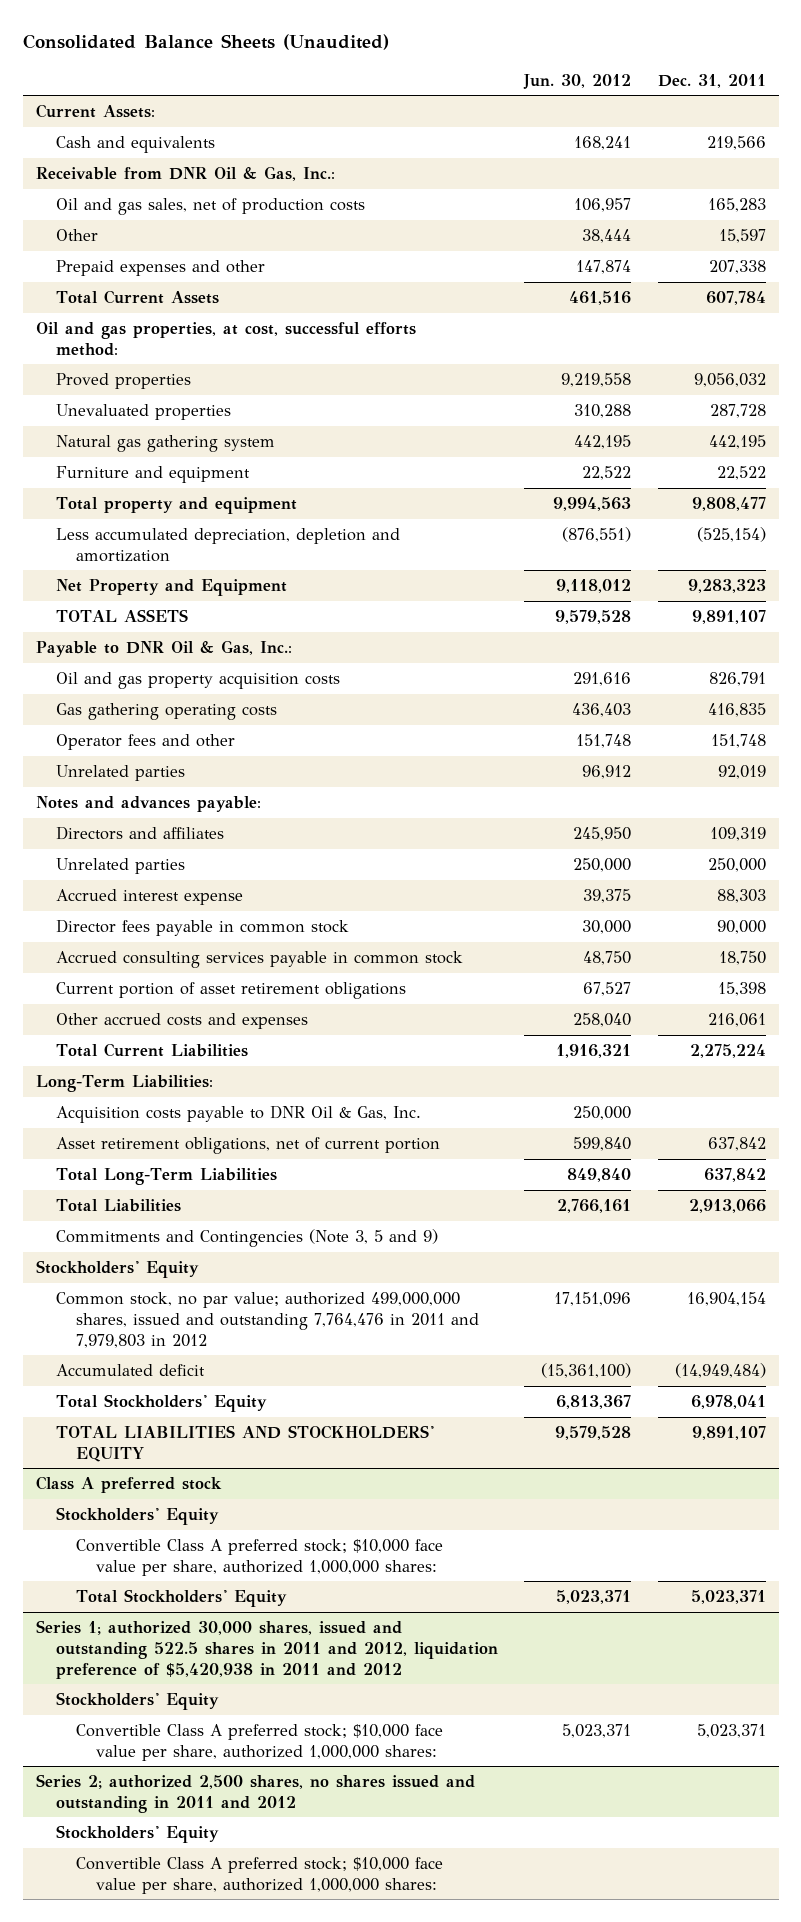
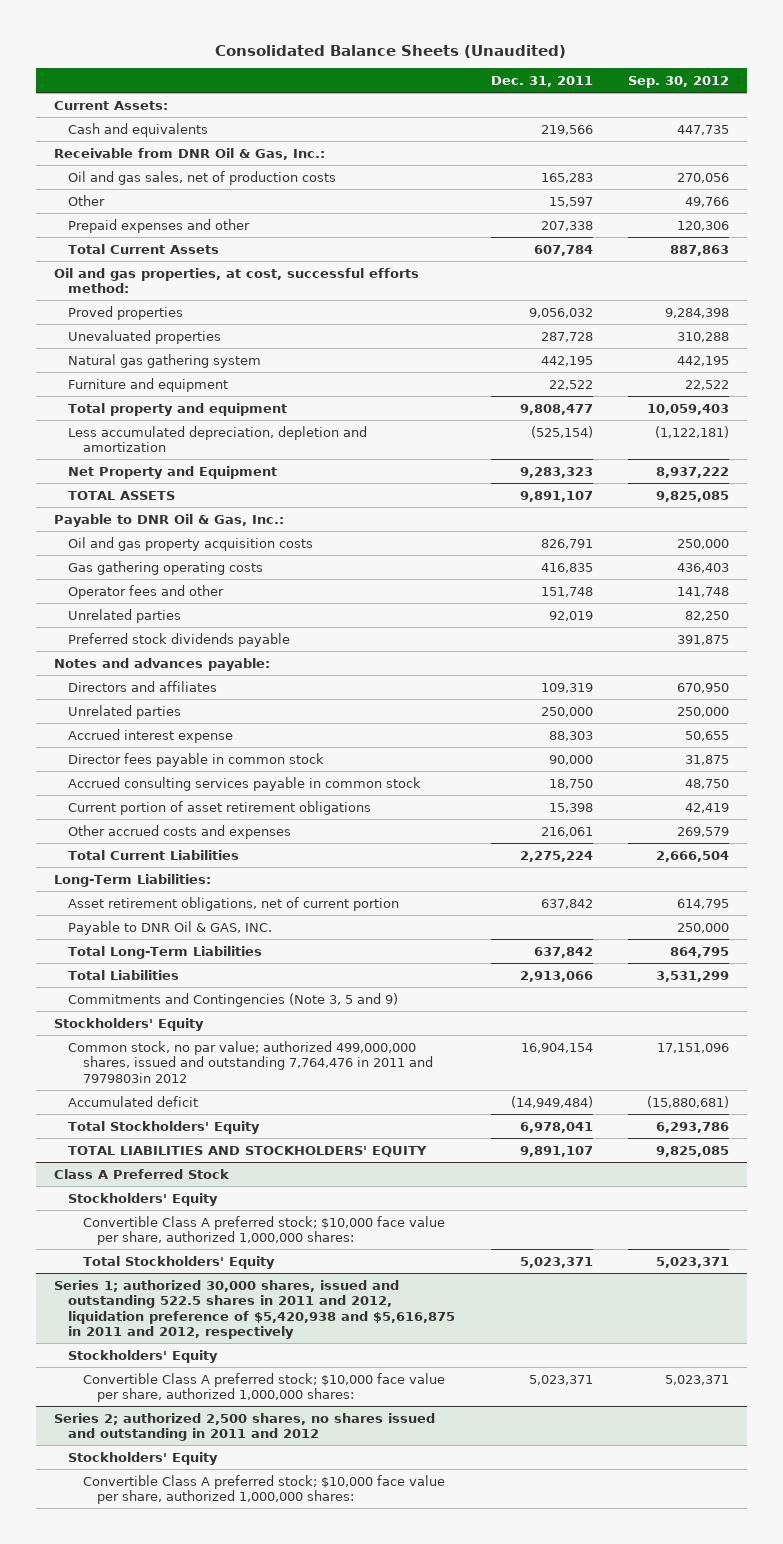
- | Jun. 30, 2012 | Dec. 31, 2011
+ | Dec. 31, 2011 | Sep. 30, 2012
+ Preferred stock dividends payable | | 391,875
- Acquisition costs payable to DNR Oil & Gas, Inc. | 250,000 |
+ Payable to DNR Oil & GAS, INC. | | 250,000
- Common stock, no par value; authorized 499,000,000 shares, issued and outstanding 7,764,476 in 2011 and 7,979,803 in 2012 | 17,151,096 | 16,904,154
+ Common stock, no par value; authorized 499,000,000 shares, issued and outstanding 7,764,476 in 2011 and 7979803in 2012 | 16,904,154 | 17,151,096
- Class A preferred stock
+ Class A Preferred Stock
- Series 1; authorized 30,000 shares, issued and outstanding 522.5 shares in 2011 and 2012, liquidation preference of $5,420,938 in 2011 and 2012
+ Series 1; authorized 30,000 shares, issued and outstanding 522.5 shares in 2011 and 2012, liquidation preference of $5,420,938 and $5,616,875 in 2011 and 2012, respectively

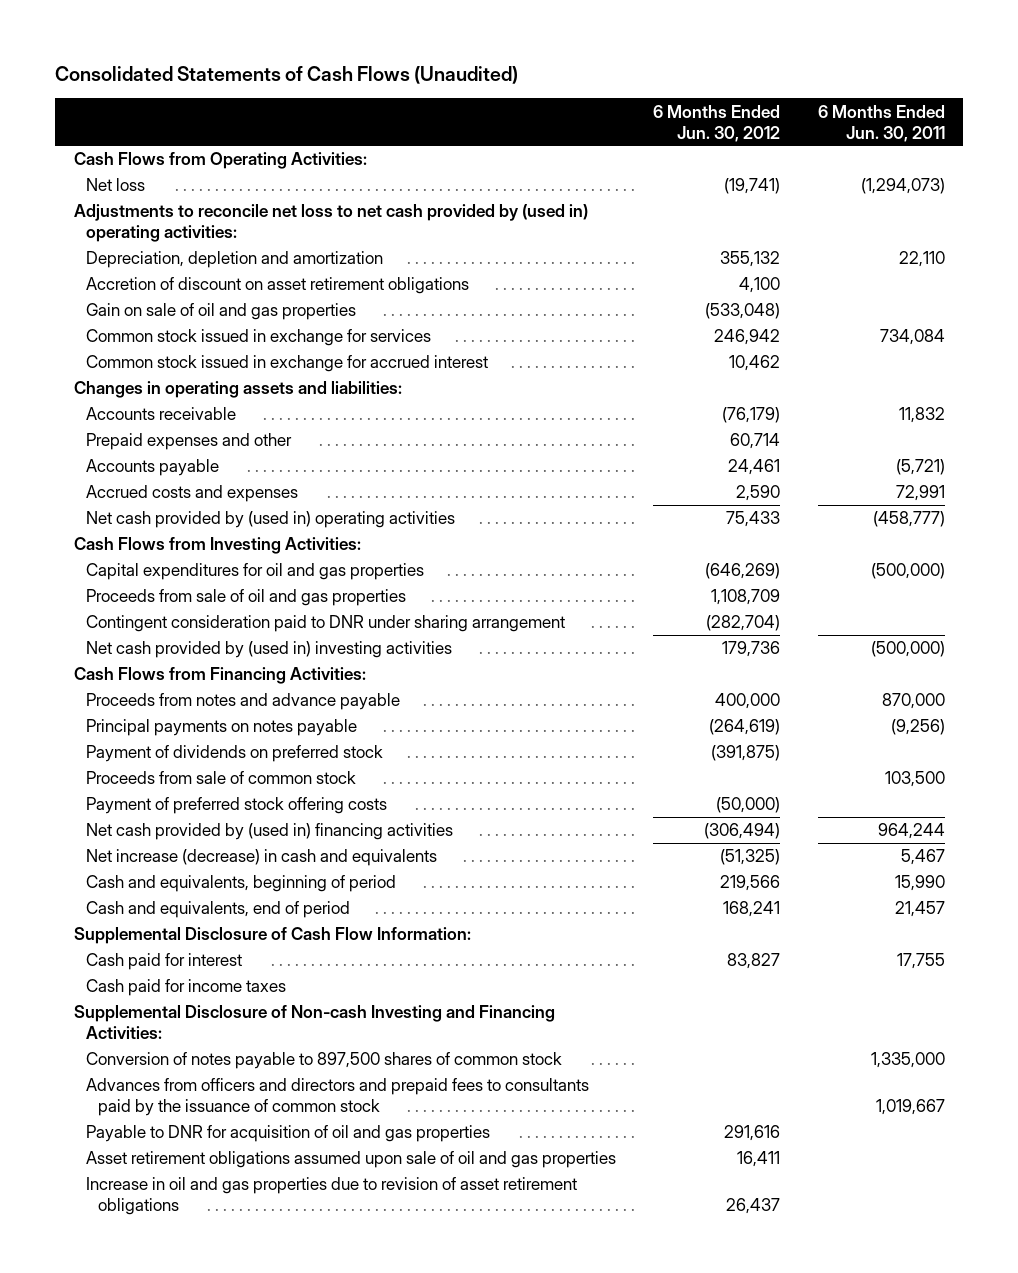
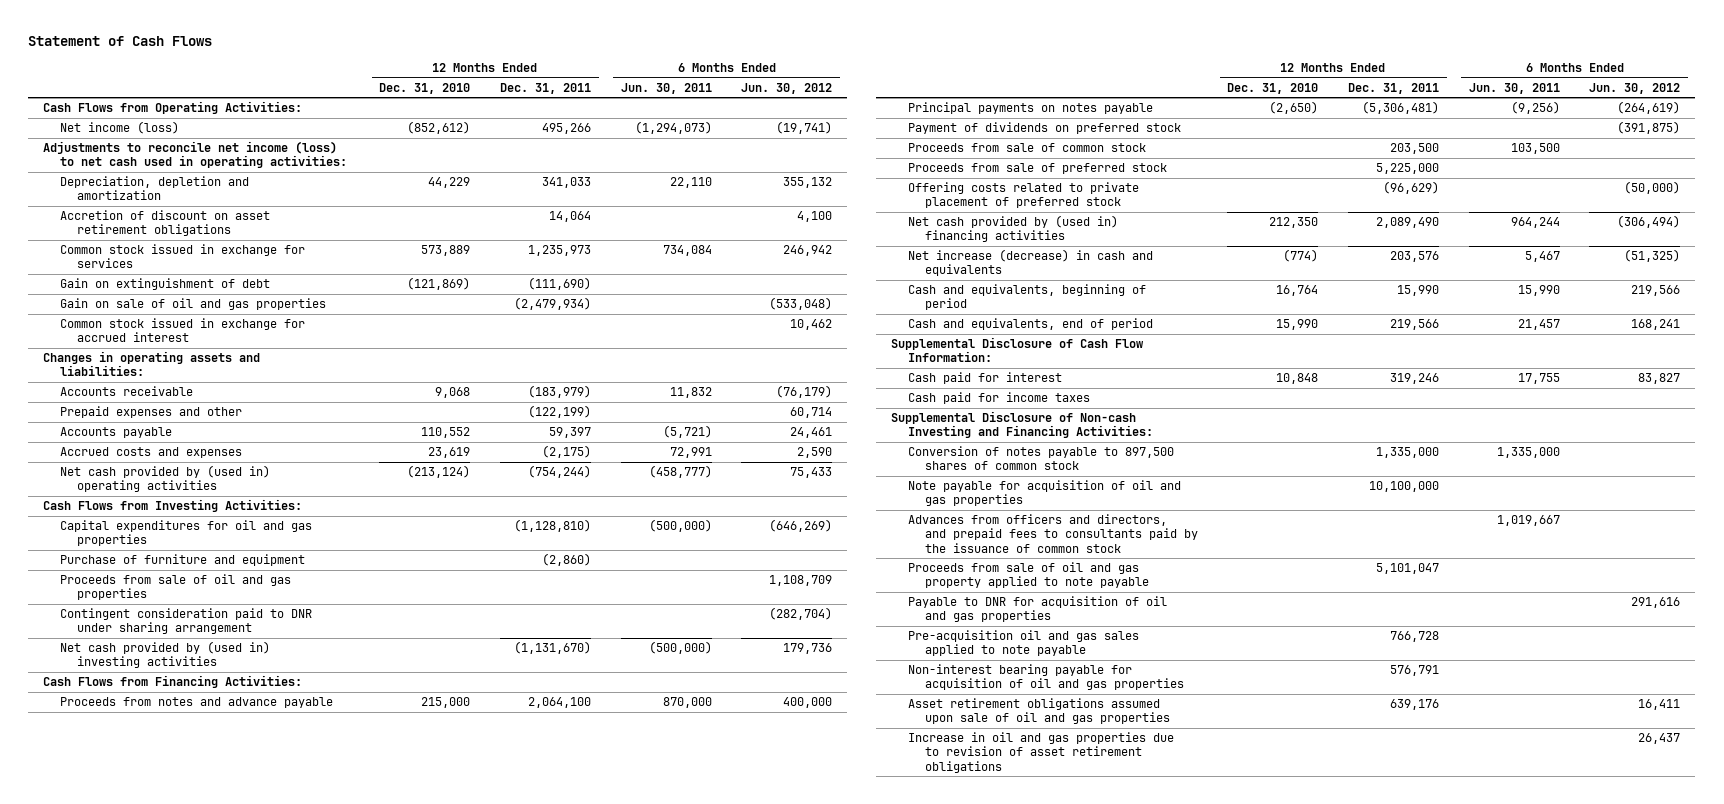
- Consolidated Statements of Cash Flows (Unaudited)
+ Statement of Cash Flows
- | 6 Months Ended Jun. 30, 2012 | 6 Months Ended Jun. 30, 2011
+ | 12 Months Ended Dec. 31, 2010 | 12 Months Ended Dec. 31, 2011 | 6 Months Ended Jun. 30, 2011 | 6 Months Ended Jun. 30, 2012
- Net loss | (19,741) | (1,294,073)
- Adjustments to reconcile net loss to net cash provided by (used in) operating activities:
+ Net income (loss) | (852,612) | 495,266 | (1,294,073) | (19,741)
+ Adjustments to reconcile net income (loss) to net cash used in operating activities:
+ Gain on extinguishment of debt | (121,869) | (111,690) | |
moved down: Gain on sale of oil and gas properties | | (2,479,934) | | (533,048)
+ Purchase of furniture and equipment | | (2,860) | |
- Payment of preferred stock offering costs | (50,000) |
+ Proceeds from sale of preferred stock | | 5,225,000 | |
+ Offering costs related to private placement of preferred stock | | (96,629) | | (50,000)
- Advances from officers and directors and prepaid fees to consultants paid by the issuance of common stock | | 1,019,667
+ Note payable for acquisition of oil and gas properties | | 10,100,000 | |
+ Advances from officers and directors, and prepaid fees to consultants paid by the issuance of common stock | | | 1,019,667 |
+ Proceeds from sale of oil and gas property applied to note payable | | 5,101,047 | |
+ Pre-acquisition oil and gas sales applied to note payable | | 766,728 | |
+ Non-interest bearing payable for acquisition of oil and gas properties | | 576,791 | |

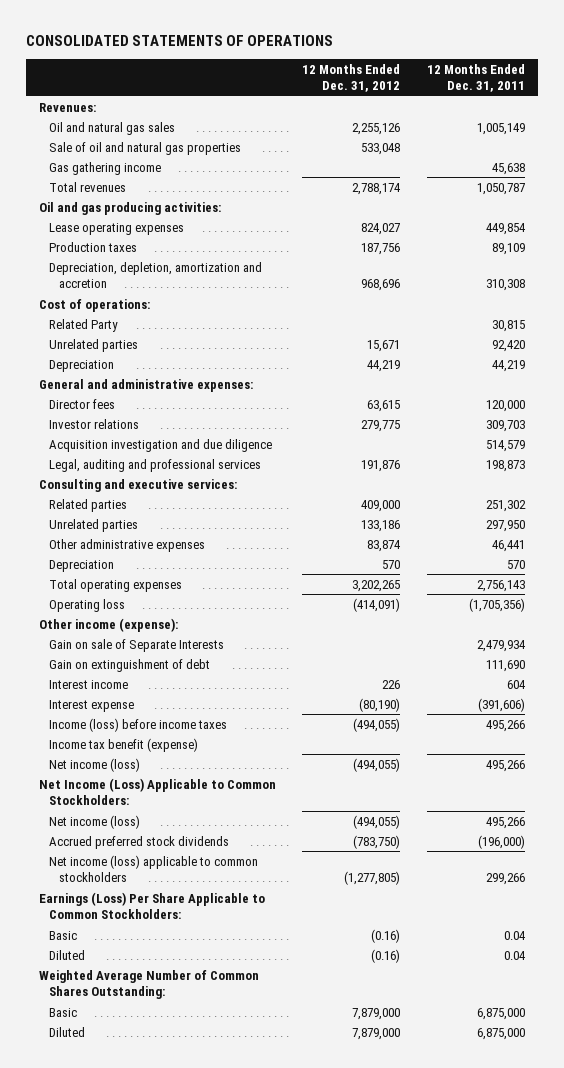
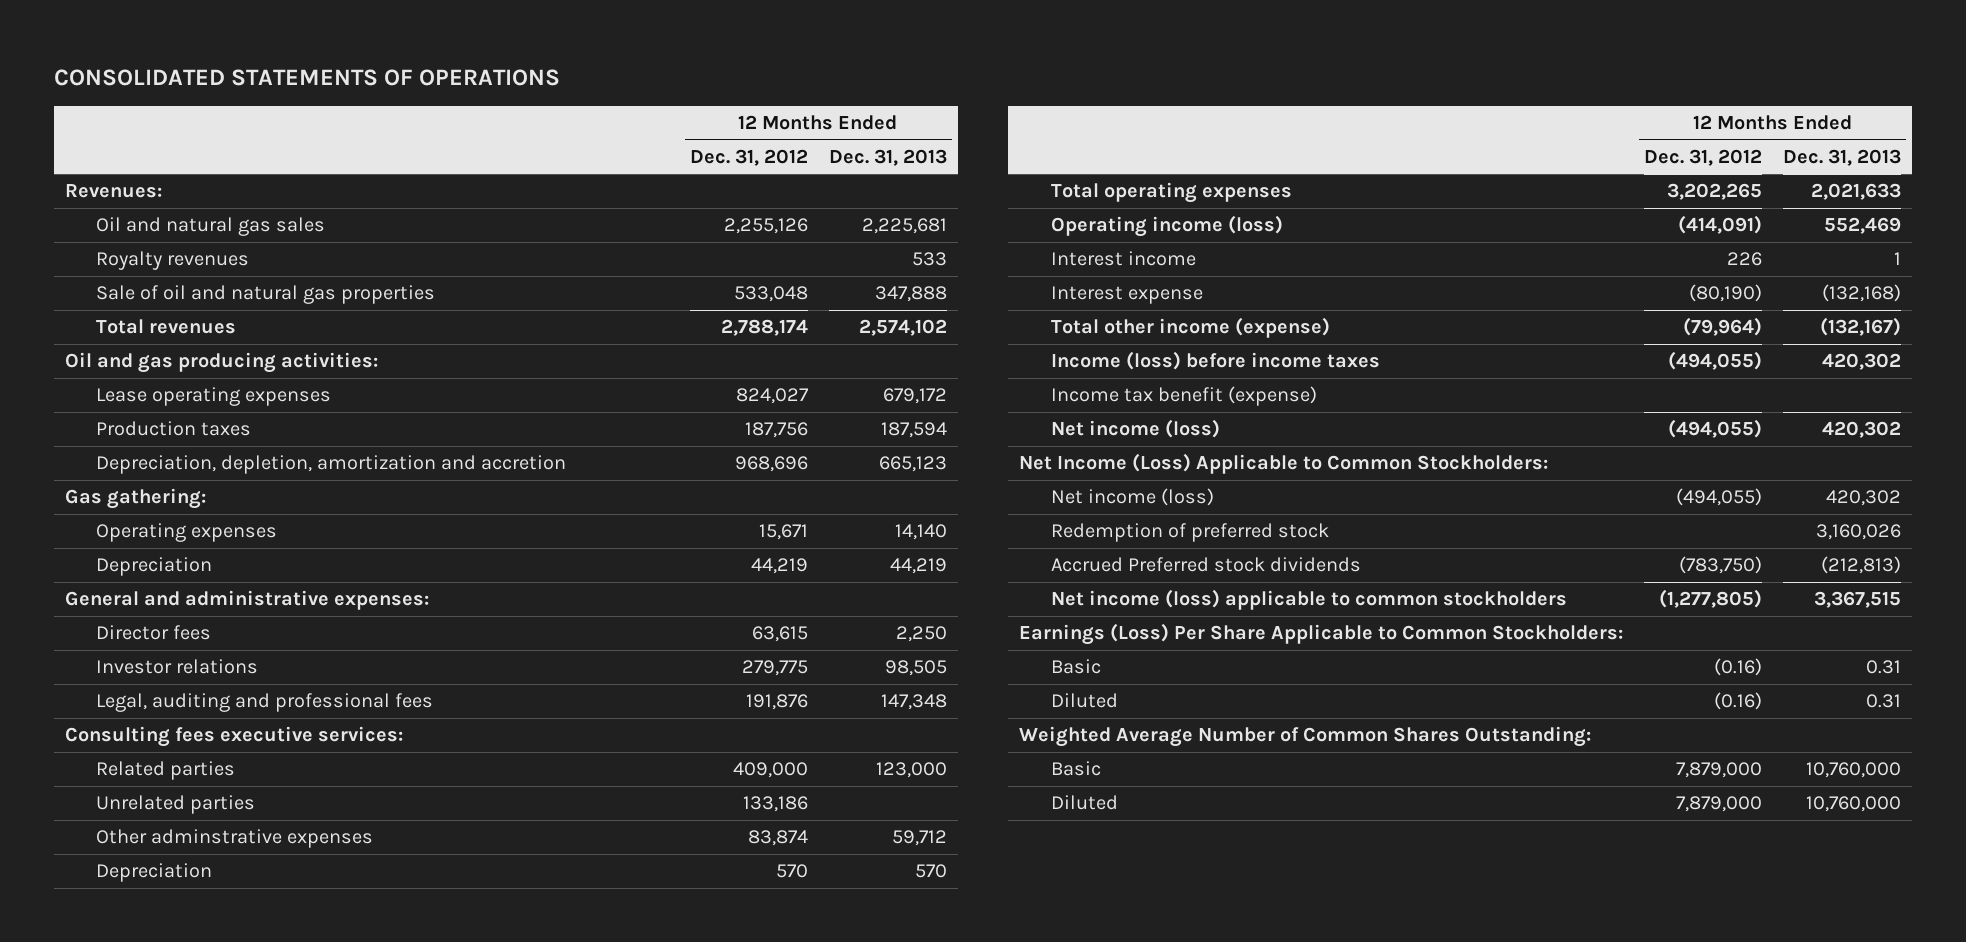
- | 12 Months Ended Dec. 31, 2012 | 12 Months Ended Dec. 31, 2011
+ | 12 Months Ended Dec. 31, 2012 | 12 Months Ended Dec. 31, 2013
+ Royalty revenues | | 533
- Gas gathering income | | 45,638
- Cost of operations:
- Related Party | | 30,815
- Unrelated parties | 15,671 | 92,420
+ Gas gathering:
+ Operating expenses | 15,671 | 14,140
- Acquisition investigation and due diligence | | 514,579
- Legal, auditing and professional services | 191,876 | 198,873
- Consulting and executive services:
+ Legal, auditing and professional fees | 191,876 | 147,348
+ Consulting fees executive services:
- Other administrative expenses | 83,874 | 46,441
+ Other adminstrative expenses | 83,874 | 59,712
- Operating loss | (414,091) | (1,705,356)
- Other income (expense):
- Gain on sale of Separate Interests | | 2,479,934
- Gain on extinguishment of debt | | 111,690
+ Operating income (loss) | (414,091) | 552,469
+ Total other income (expense) | (79,964) | (132,167)
- Accrued preferred stock dividends | (783,750) | (196,000)
+ Redemption of preferred stock | | 3,160,026
+ Accrued Preferred stock dividends | (783,750) | (212,813)

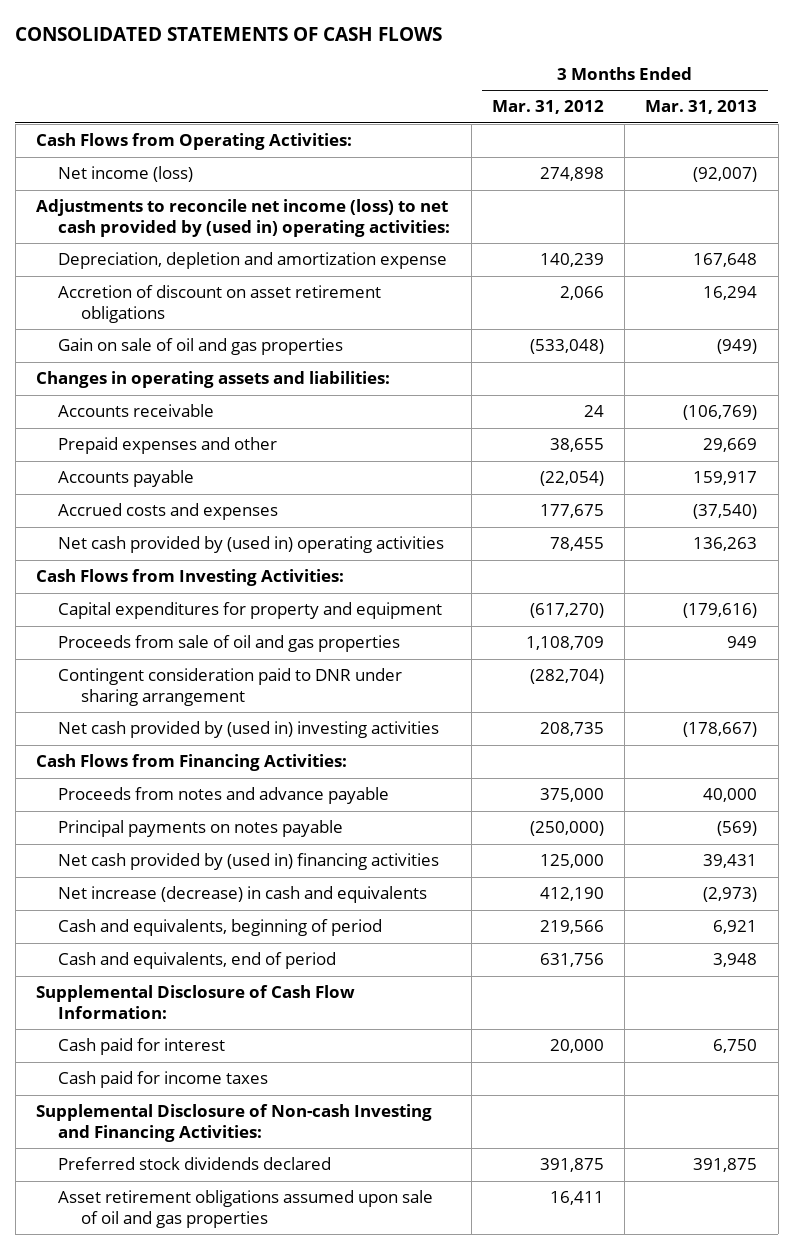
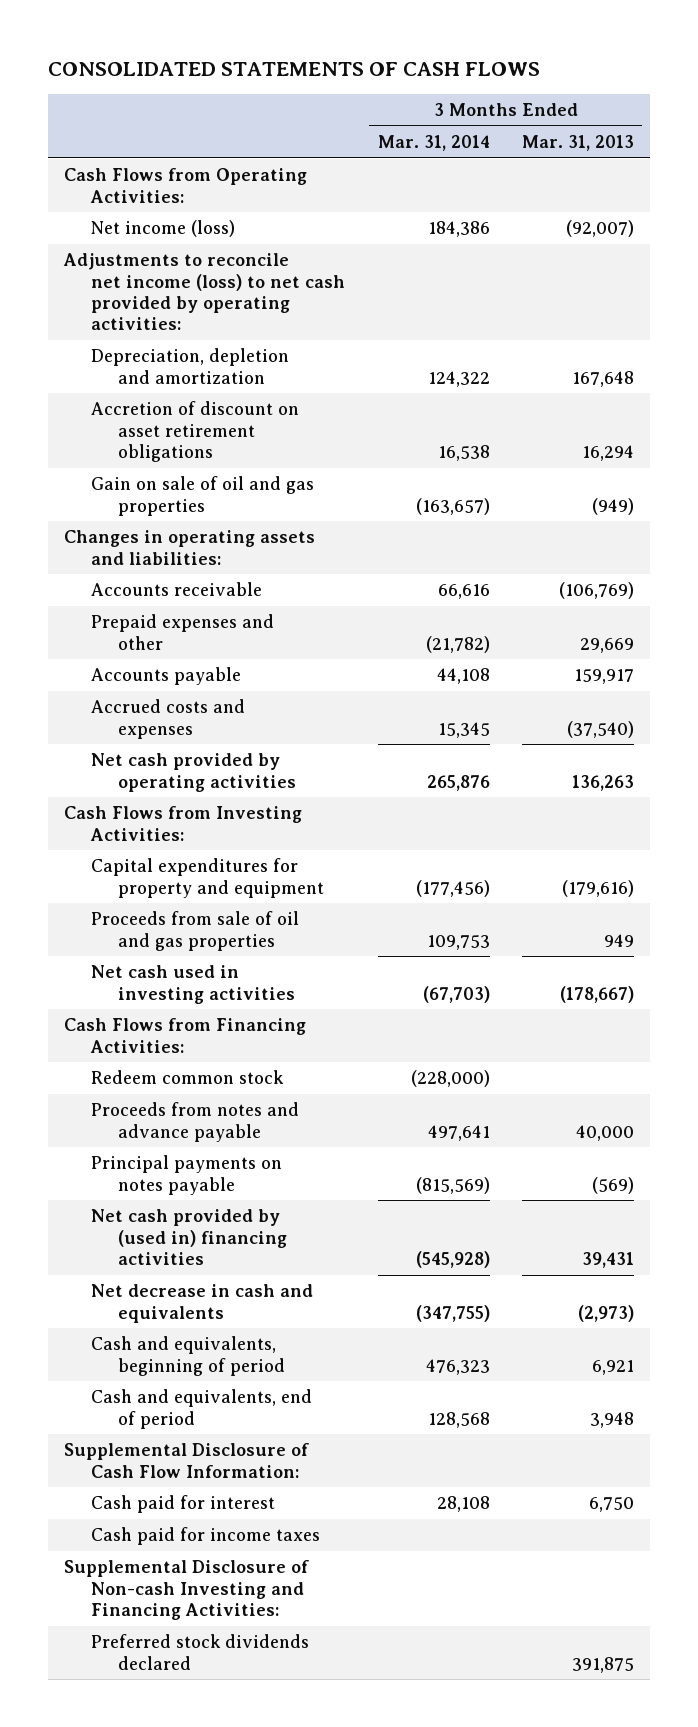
- | 3 Months Ended Mar. 31, 2012 | 3 Months Ended Mar. 31, 2013
+ | 3 Months Ended Mar. 31, 2014 | 3 Months Ended Mar. 31, 2013
- Adjustments to reconcile net income (loss) to net cash provided by (used in) operating activities:
- Depreciation, depletion and amortization expense | 140,239 | 167,648
+ Adjustments to reconcile net income (loss) to net cash provided by operating activities:
+ Depreciation, depletion and amortization | 124,322 | 167,648
- Net cash provided by (used in) operating activities | 78,455 | 136,263
+ Net cash provided by operating activities | 265,876 | 136,263
- Contingent consideration paid to DNR under sharing arrangement | (282,704) |
- Net cash provided by (used in) investing activities | 208,735 | (178,667)
+ Net cash used in investing activities | (67,703) | (178,667)
+ Redeem common stock | (228,000) |
- Net increase (decrease) in cash and equivalents | 412,190 | (2,973)
+ Net decrease in cash and equivalents | (347,755) | (2,973)
- Asset retirement obligations assumed upon sale of oil and gas properties | 16,411 |

